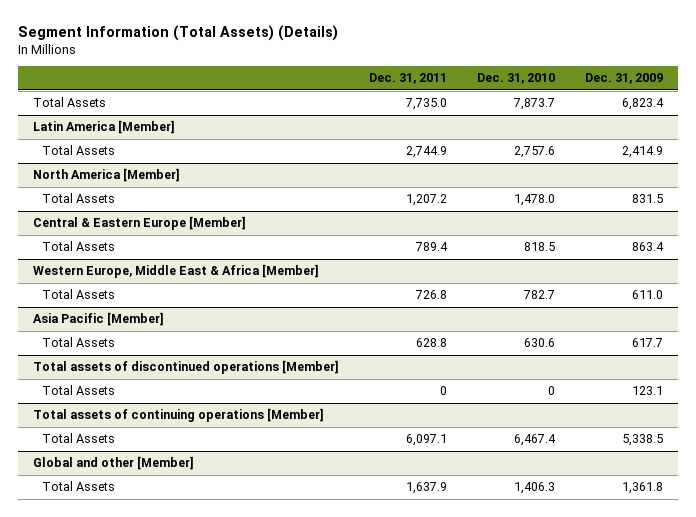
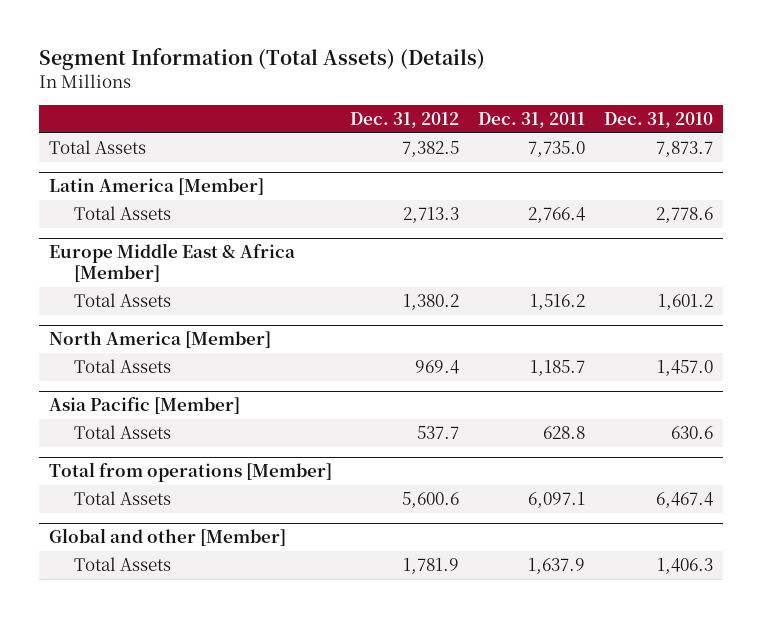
- | Dec. 31, 2011 | Dec. 31, 2010 | Dec. 31, 2009
+ | Dec. 31, 2012 | Dec. 31, 2011 | Dec. 31, 2010
@ Latin America [Member]
- Total Assets | 2,744.9 | 2,757.6 | 2,414.9
+ Total Assets | 2,713.3 | 2,766.4 | 2,778.6
+ Europe Middle East & Africa [Member]
+ Total Assets | 1,380.2 | 1,516.2 | 1,601.2
@ North America [Member]
- Total Assets | 1,207.2 | 1,478.0 | 831.5
- Central & Eastern Europe [Member]
- Total Assets | 789.4 | 818.5 | 863.4
- Western Europe, Middle East & Africa [Member]
- Total Assets | 726.8 | 782.7 | 611.0
@ North America [Member]
+ Total Assets | 969.4 | 1,185.7 | 1,457.0
- Total assets of discontinued operations [Member]
- Total Assets | 0 | 0 | 123.1
- Total assets of continuing operations [Member]
+ Total from operations [Member]

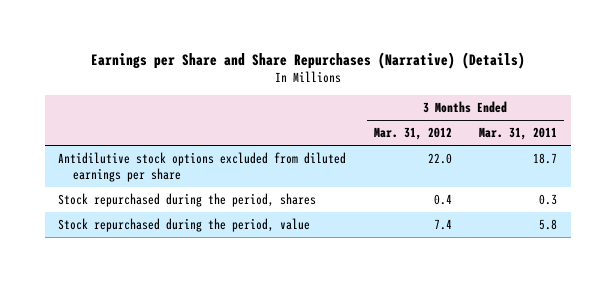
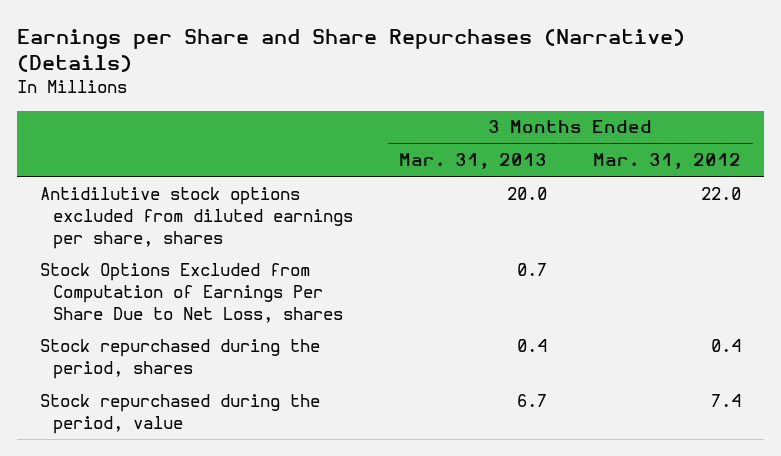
- | 3 Months Ended Mar. 31, 2012 | 3 Months Ended Mar. 31, 2011
+ | 3 Months Ended Mar. 31, 2013 | 3 Months Ended Mar. 31, 2012
- Antidilutive stock options excluded from diluted earnings per share | 22.0 | 18.7
+ Antidilutive stock options excluded from diluted earnings per share, shares | 20.0 | 22.0
+ Stock Options Excluded from Computation of Earnings Per Share Due to Net Loss, shares | 0.7 |

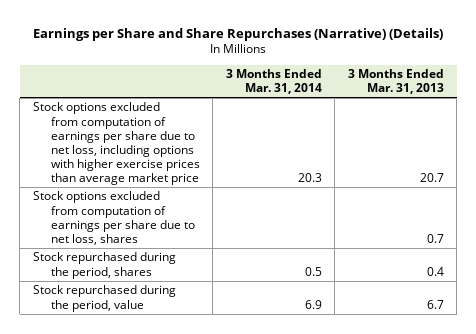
- | 3 Months Ended Mar. 31, 2013 | 3 Months Ended Mar. 31, 2012
+ | 3 Months Ended Mar. 31, 2014 | 3 Months Ended Mar. 31, 2013
- Antidilutive stock options excluded from diluted earnings per share, shares | 20.0 | 22.0
- Stock Options Excluded from Computation of Earnings Per Share Due to Net Loss, shares | 0.7 |
+ Stock options excluded from computation of earnings per share due to net loss, including options with higher exercise prices than average market price | 20.3 | 20.7
+ Stock options excluded from computation of earnings per share due to net loss, shares | | 0.7

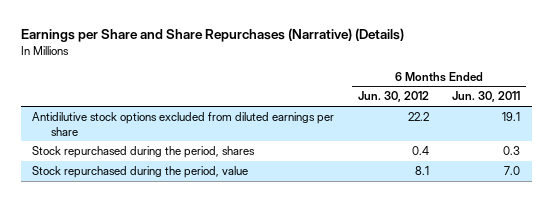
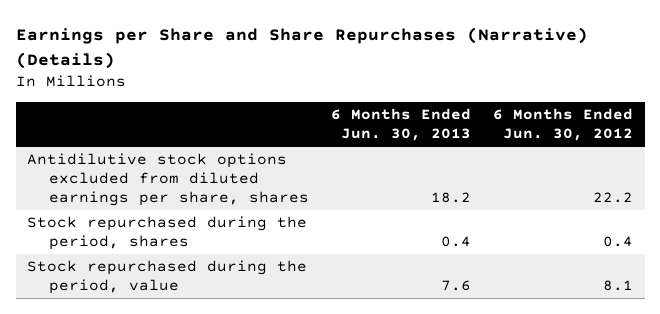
- | 6 Months Ended Jun. 30, 2012 | 6 Months Ended Jun. 30, 2011
+ | 6 Months Ended Jun. 30, 2013 | 6 Months Ended Jun. 30, 2012
- Antidilutive stock options excluded from diluted earnings per share | 22.2 | 19.1
+ Antidilutive stock options excluded from diluted earnings per share, shares | 18.2 | 22.2

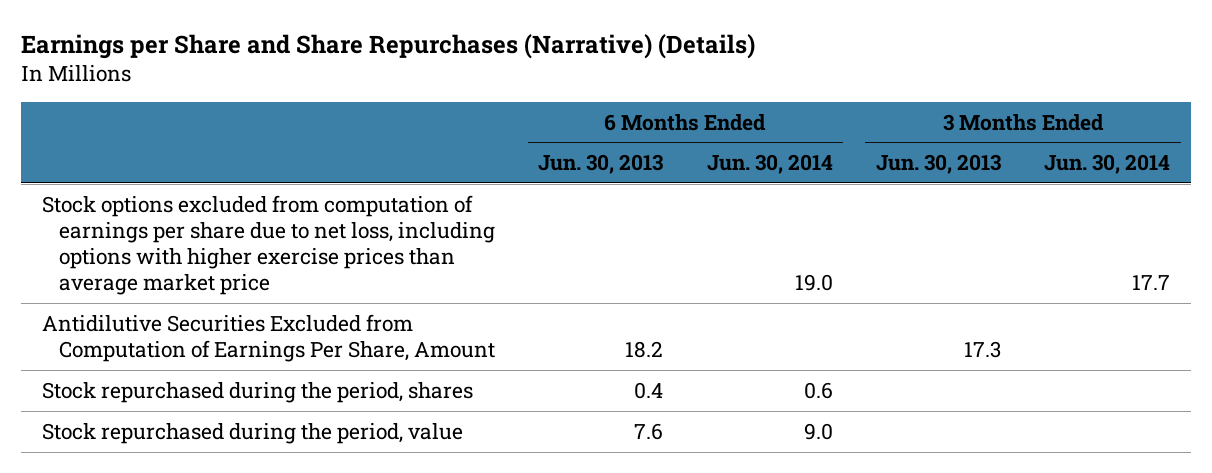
- | 6 Months Ended Jun. 30, 2013 | 6 Months Ended Jun. 30, 2012
+ | 6 Months Ended Jun. 30, 2013 | 6 Months Ended Jun. 30, 2014 | 3 Months Ended Jun. 30, 2013 | 3 Months Ended Jun. 30, 2014
- Antidilutive stock options excluded from diluted earnings per share, shares | 18.2 | 22.2
+ Stock options excluded from computation of earnings per share due to net loss, including options with higher exercise prices than average market price | | 19.0 | | 17.7
+ Antidilutive Securities Excluded from Computation of Earnings Per Share, Amount | 18.2 | | 17.3 |

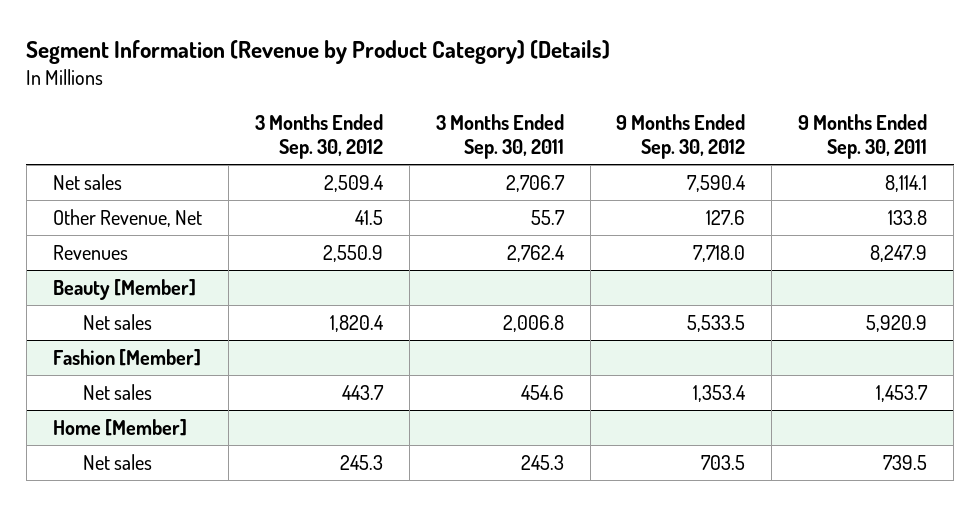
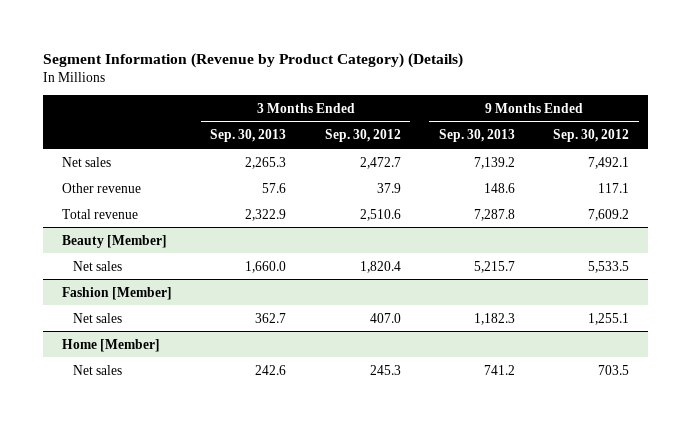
- | 3 Months Ended Sep. 30, 2012 | 3 Months Ended Sep. 30, 2011 | 9 Months Ended Sep. 30, 2012 | 9 Months Ended Sep. 30, 2011
+ | 3 Months Ended Sep. 30, 2013 | 3 Months Ended Sep. 30, 2012 | 9 Months Ended Sep. 30, 2013 | 9 Months Ended Sep. 30, 2012
- Net sales | 2,509.4 | 2,706.7 | 7,590.4 | 8,114.1
- Other Revenue, Net | 41.5 | 55.7 | 127.6 | 133.8
- Revenues | 2,550.9 | 2,762.4 | 7,718.0 | 8,247.9
+ Net sales | 2,265.3 | 2,472.7 | 7,139.2 | 7,492.1
+ Other revenue | 57.6 | 37.9 | 148.6 | 117.1
+ Total revenue | 2,322.9 | 2,510.6 | 7,287.8 | 7,609.2
@ Fashion [Member]
- Net sales | 443.7 | 454.6 | 1,353.4 | 1,453.7
+ Net sales | 362.7 | 407.0 | 1,182.3 | 1,255.1

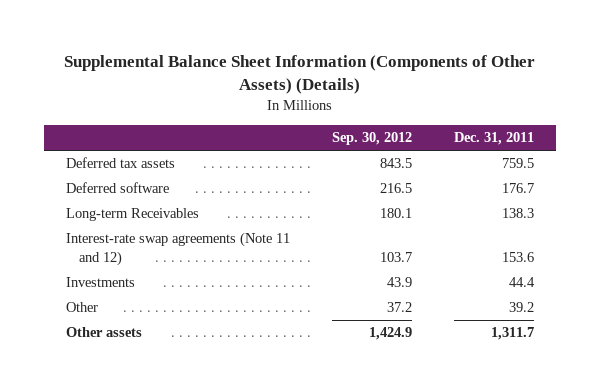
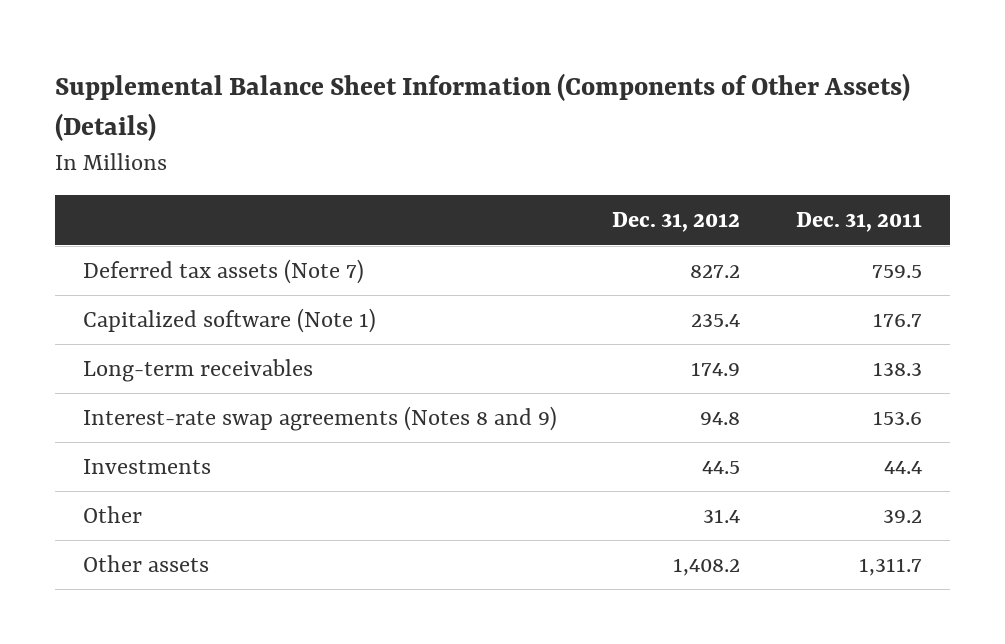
- | Sep. 30, 2012 | Dec. 31, 2011
+ | Dec. 31, 2012 | Dec. 31, 2011
- Deferred tax assets | 843.5 | 759.5
- Deferred software | 216.5 | 176.7
- Long-term Receivables | 180.1 | 138.3
- Interest-rate swap agreements (Note 11 and 12) | 103.7 | 153.6
+ Deferred tax assets (Note 7) | 827.2 | 759.5
+ Capitalized software (Note 1) | 235.4 | 176.7
+ Long-term receivables | 174.9 | 138.3
+ Interest-rate swap agreements (Notes 8 and 9) | 94.8 | 153.6

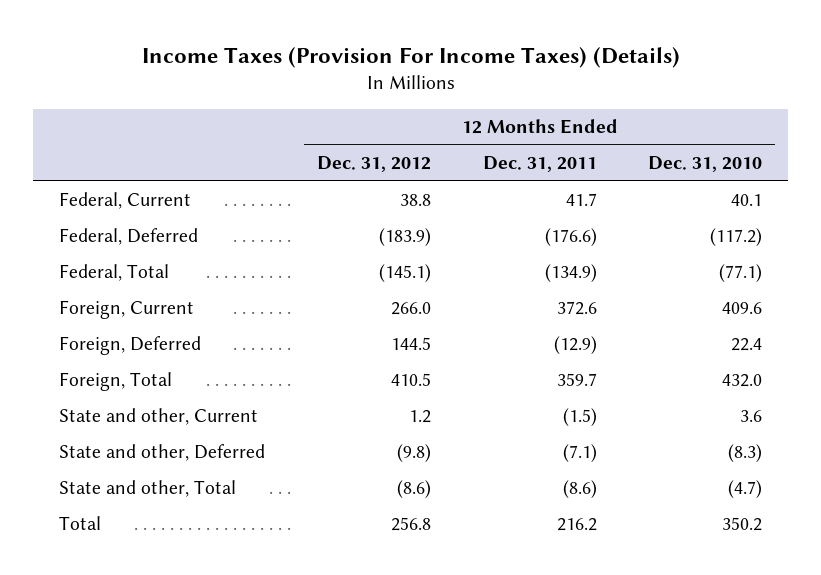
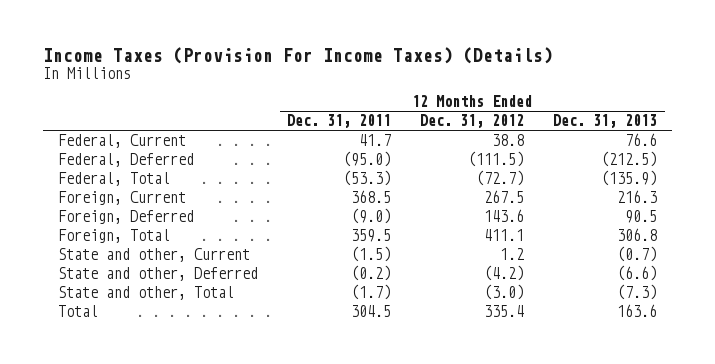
- | 12 Months Ended Dec. 31, 2012 | 12 Months Ended Dec. 31, 2011 | 12 Months Ended Dec. 31, 2010
+ | 12 Months Ended Dec. 31, 2011 | 12 Months Ended Dec. 31, 2012 | 12 Months Ended Dec. 31, 2013
- Federal, Deferred | (183.9) | (176.6) | (117.2)
- Federal, Total | (145.1) | (134.9) | (77.1)
- Foreign, Current | 266.0 | 372.6 | 409.6
- Foreign, Deferred | 144.5 | (12.9) | 22.4
- Foreign, Total | 410.5 | 359.7 | 432.0
+ Federal, Deferred | (95.0) | (111.5) | (212.5)
+ Federal, Total | (53.3) | (72.7) | (135.9)
+ Foreign, Current | 368.5 | 267.5 | 216.3
+ Foreign, Deferred | (9.0) | 143.6 | 90.5
+ Foreign, Total | 359.5 | 411.1 | 306.8
- State and other, Deferred | (9.8) | (7.1) | (8.3)
- State and other, Total | (8.6) | (8.6) | (4.7)
- Total | 256.8 | 216.2 | 350.2
+ State and other, Deferred | (0.2) | (4.2) | (6.6)
+ State and other, Total | (1.7) | (3.0) | (7.3)
+ Total | 304.5 | 335.4 | 163.6

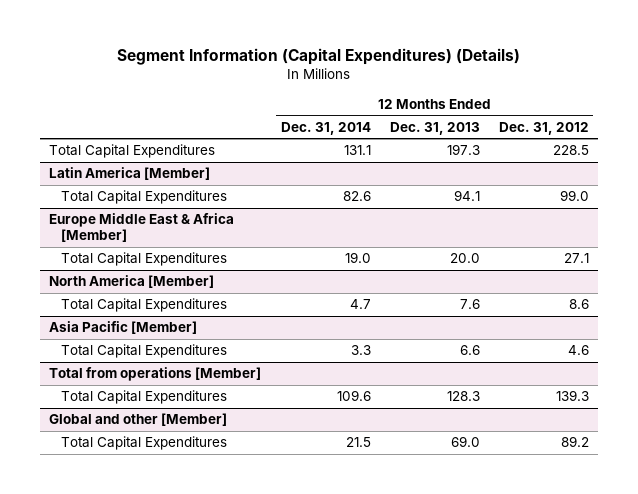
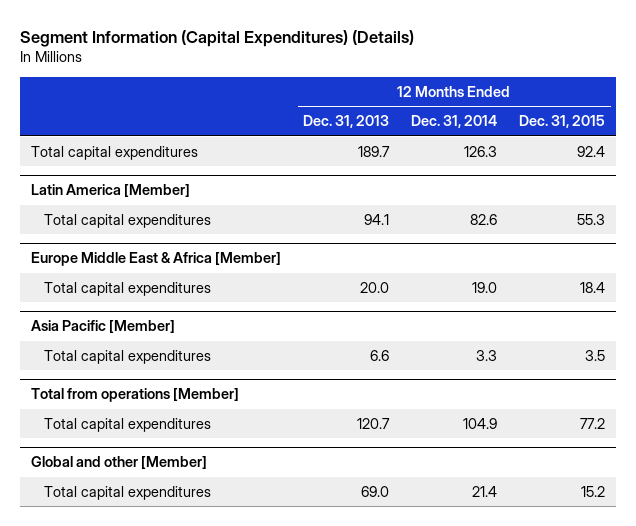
- | 12 Months Ended Dec. 31, 2014 | 12 Months Ended Dec. 31, 2013 | 12 Months Ended Dec. 31, 2012
+ | 12 Months Ended Dec. 31, 2013 | 12 Months Ended Dec. 31, 2014 | 12 Months Ended Dec. 31, 2015
- Total Capital Expenditures | 131.1 | 197.3 | 228.5
+ Total capital expenditures | 189.7 | 126.3 | 92.4
@ Latin America [Member]
- Total Capital Expenditures | 82.6 | 94.1 | 99.0
+ Total capital expenditures | 94.1 | 82.6 | 55.3
@ Europe Middle East & Africa [Member]
- Total Capital Expenditures | 19.0 | 20.0 | 27.1
- North America [Member]
- Total Capital Expenditures | 4.7 | 7.6 | 8.6
@ Europe Middle East & Africa [Member]
+ Total capital expenditures | 20.0 | 19.0 | 18.4
@ Asia Pacific [Member]
- Total Capital Expenditures | 3.3 | 6.6 | 4.6
+ Total capital expenditures | 6.6 | 3.3 | 3.5
@ Total from operations [Member]
- Total Capital Expenditures | 109.6 | 128.3 | 139.3
+ Total capital expenditures | 120.7 | 104.9 | 77.2
@ Global and other [Member]
- Total Capital Expenditures | 21.5 | 69.0 | 89.2
+ Total capital expenditures | 69.0 | 21.4 | 15.2

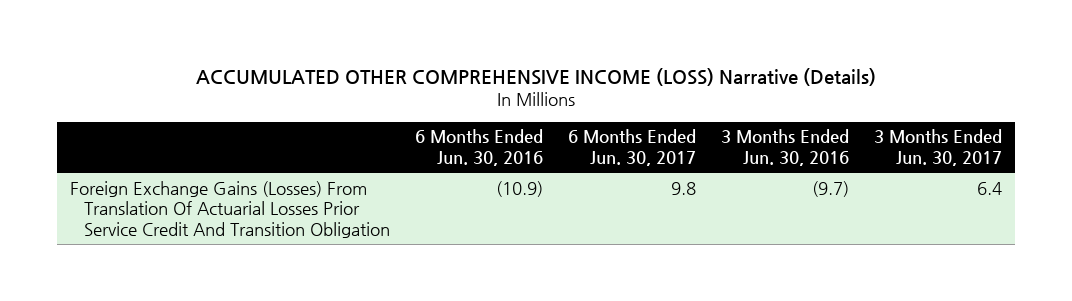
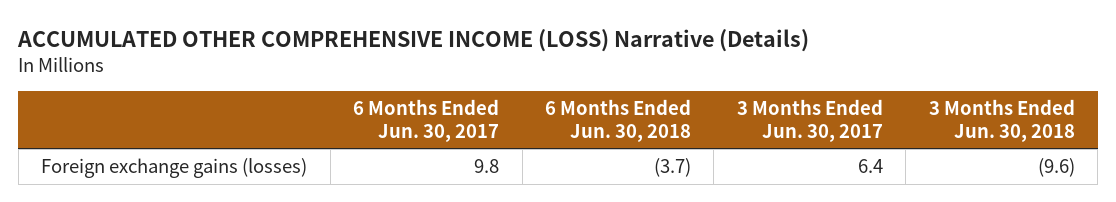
- | 6 Months Ended Jun. 30, 2016 | 6 Months Ended Jun. 30, 2017 | 3 Months Ended Jun. 30, 2016 | 3 Months Ended Jun. 30, 2017
+ | 6 Months Ended Jun. 30, 2017 | 6 Months Ended Jun. 30, 2018 | 3 Months Ended Jun. 30, 2017 | 3 Months Ended Jun. 30, 2018
- Foreign Exchange Gains (Losses) From Translation Of Actuarial Losses Prior Service Credit And Transition Obligation | (10.9) | 9.8 | (9.7) | 6.4
+ Foreign exchange gains (losses) | 9.8 | (3.7) | 6.4 | (9.6)

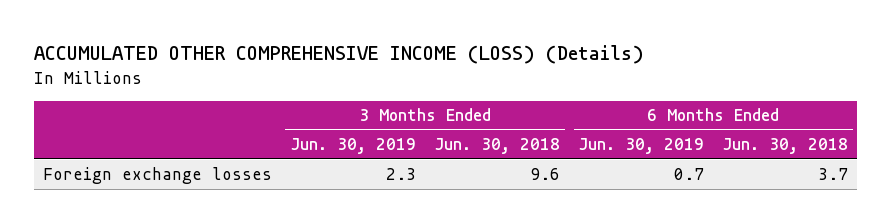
- ACCUMULATED OTHER COMPREHENSIVE INCOME (LOSS) Narrative (Details)
+ ACCUMULATED OTHER COMPREHENSIVE INCOME (LOSS) (Details)
- | 6 Months Ended Jun. 30, 2017 | 6 Months Ended Jun. 30, 2018 | 3 Months Ended Jun. 30, 2017 | 3 Months Ended Jun. 30, 2018
+ | 3 Months Ended Jun. 30, 2019 | 3 Months Ended Jun. 30, 2018 | 6 Months Ended Jun. 30, 2019 | 6 Months Ended Jun. 30, 2018
- Foreign exchange gains (losses) | 9.8 | (3.7) | 6.4 | (9.6)
+ Foreign exchange losses | 2.3 | 9.6 | 0.7 | 3.7

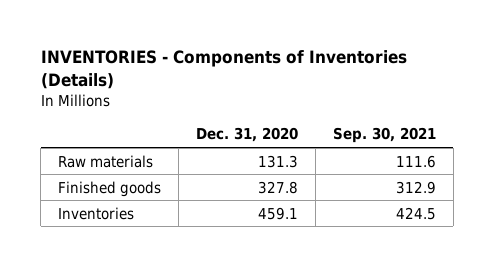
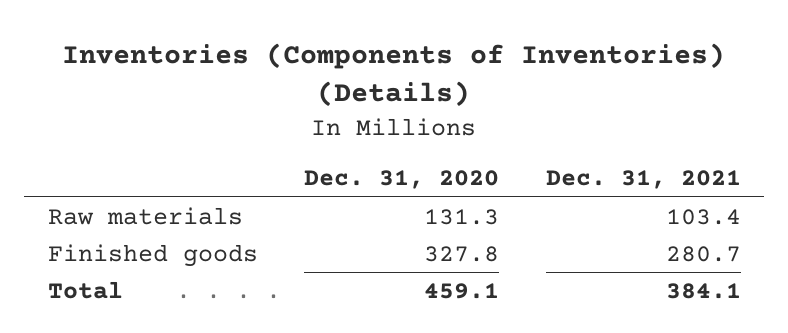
- INVENTORIES - Components of Inventories (Details)
+ Inventories (Components of Inventories) (Details)
- | Dec. 31, 2020 | Sep. 30, 2021
+ | Dec. 31, 2020 | Dec. 31, 2021
- Inventories | 459.1 | 424.5
+ Total | 459.1 | 384.1

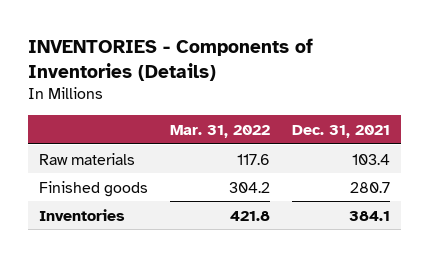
- Inventories (Components of Inventories) (Details)
+ INVENTORIES - Components of Inventories (Details)
- | Dec. 31, 2020 | Dec. 31, 2021
+ | Mar. 31, 2022 | Dec. 31, 2021
- Total | 459.1 | 384.1
+ Inventories | 421.8 | 384.1

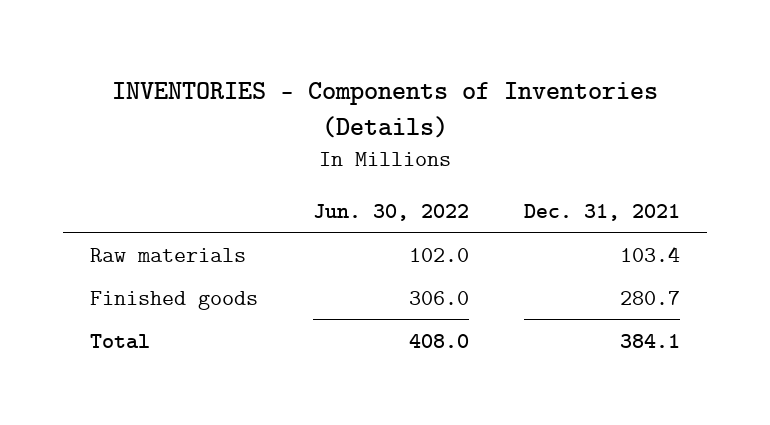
- | Mar. 31, 2022 | Dec. 31, 2021
+ | Jun. 30, 2022 | Dec. 31, 2021
- Inventories | 421.8 | 384.1
+ Total | 408.0 | 384.1

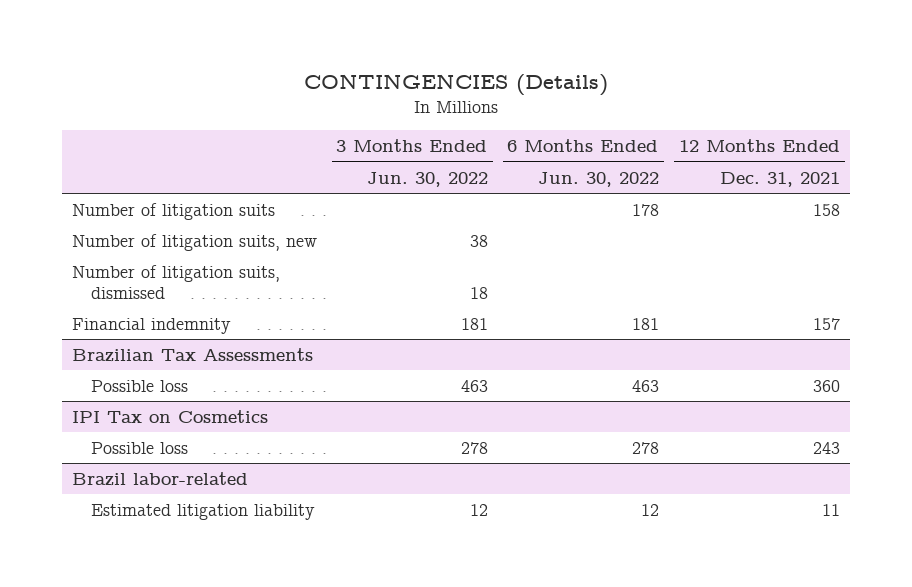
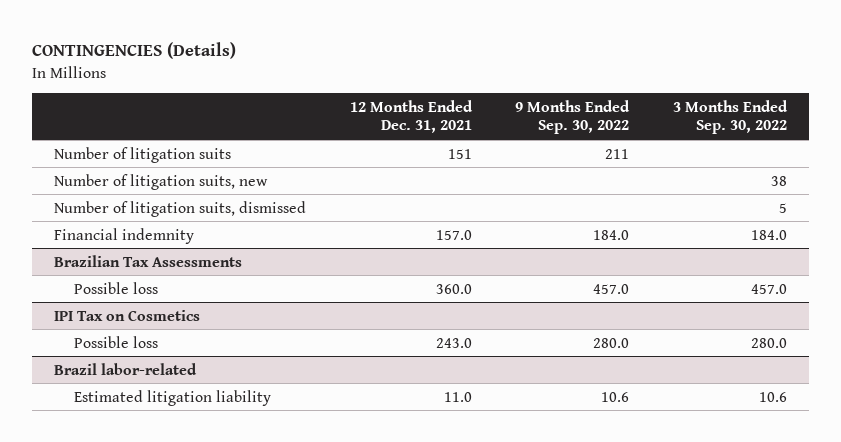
- | 3 Months Ended Jun. 30, 2022 | 6 Months Ended Jun. 30, 2022 | 12 Months Ended Dec. 31, 2021
+ | 12 Months Ended Dec. 31, 2021 | 9 Months Ended Sep. 30, 2022 | 3 Months Ended Sep. 30, 2022
- Number of litigation suits | | 178 | 158
+ Number of litigation suits | 151 | 211 |
- Financial indemnity | 181 | 181 | 157
+ Financial indemnity | 157.0 | 184.0 | 184.0
@ Brazilian Tax Assessments
- Possible loss | 463 | 463 | 360
+ Possible loss | 360.0 | 457.0 | 457.0
@ IPI Tax on Cosmetics
- Possible loss | 278 | 278 | 243
+ Possible loss | 243.0 | 280.0 | 280.0
@ Brazil labor-related
- Estimated litigation liability | 12 | 12 | 11
+ Estimated litigation liability | 11.0 | 10.6 | 10.6

